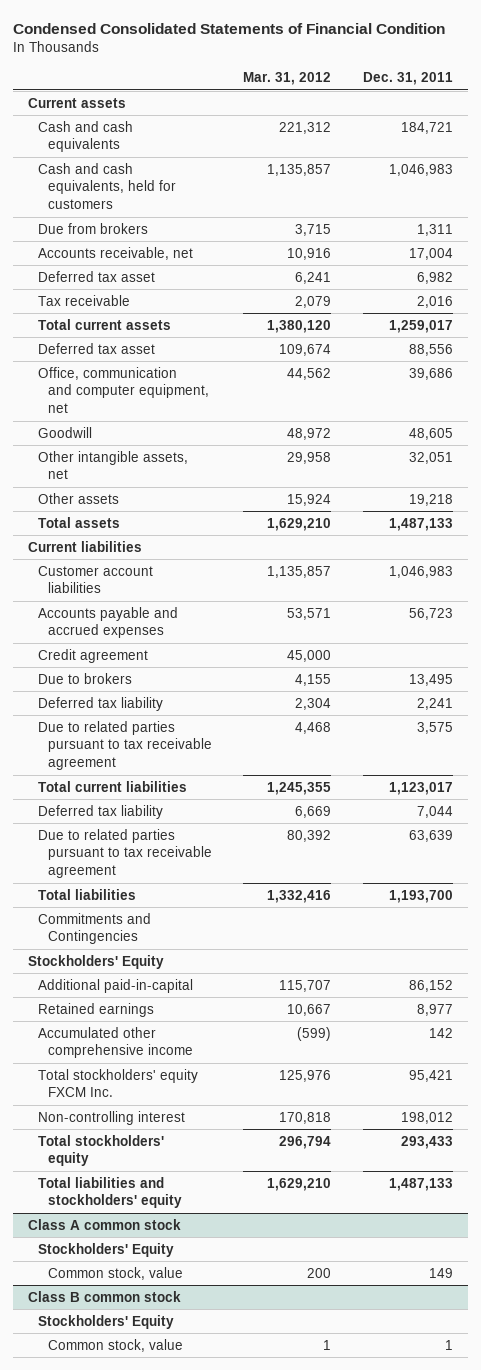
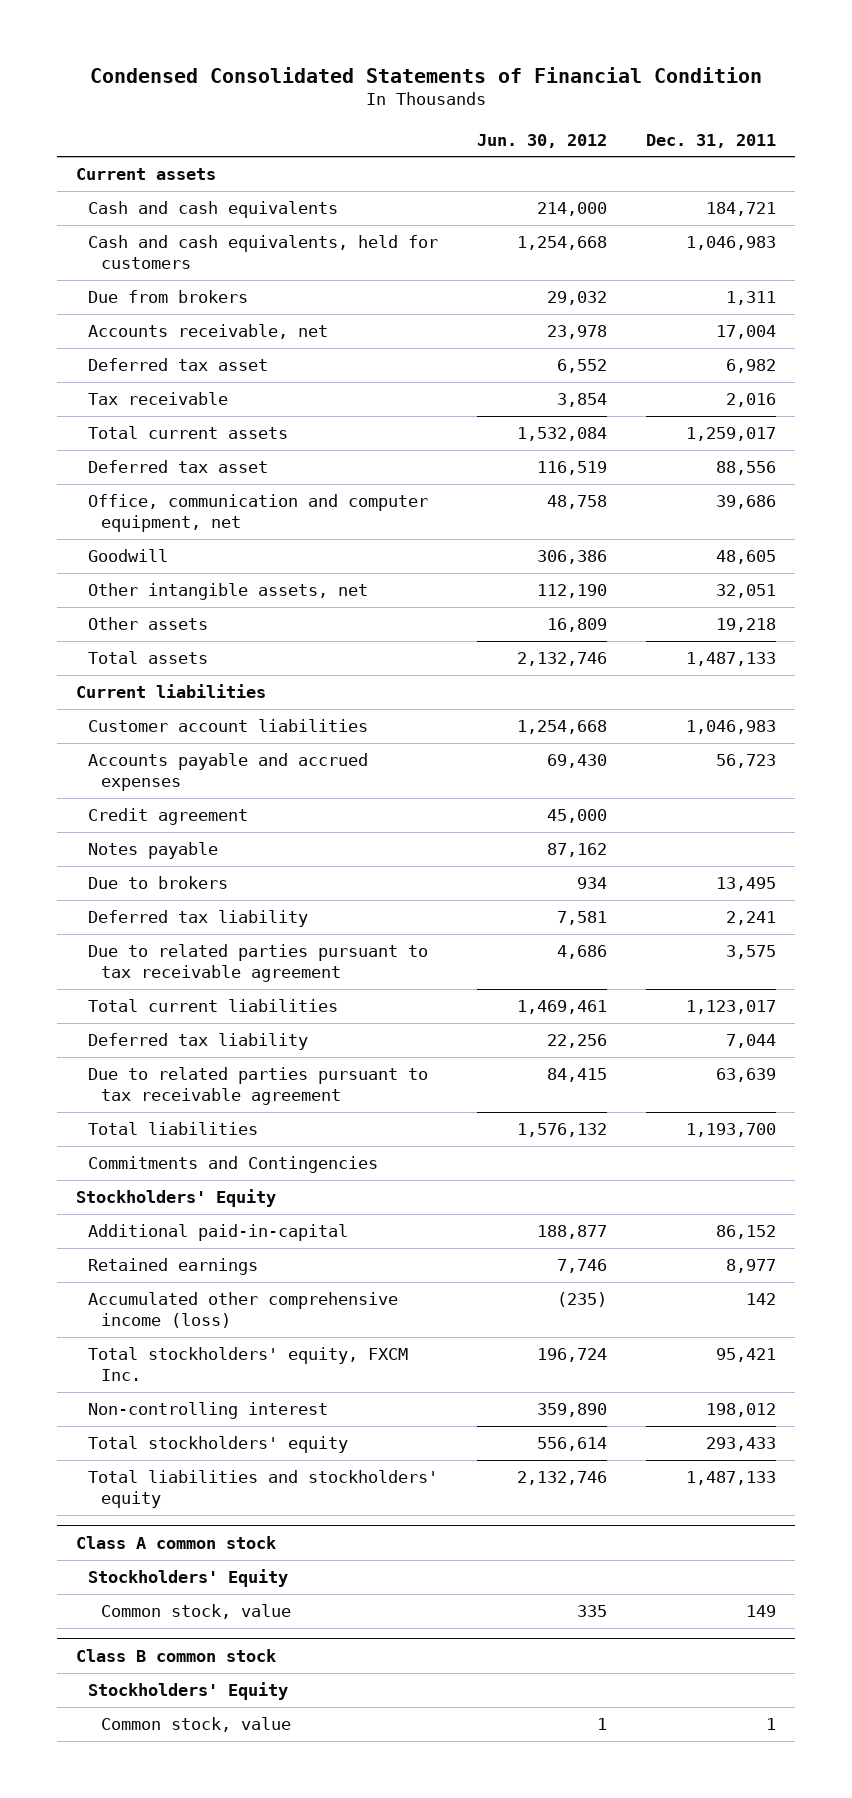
- | Mar. 31, 2012 | Dec. 31, 2011
+ | Jun. 30, 2012 | Dec. 31, 2011
+ Notes payable | 87,162 |
- Accumulated other comprehensive income | (599) | 142
- Total stockholders' equity FXCM Inc. | 125,976 | 95,421
+ Accumulated other comprehensive income (loss) | (235) | 142
+ Total stockholders' equity, FXCM Inc. | 196,724 | 95,421

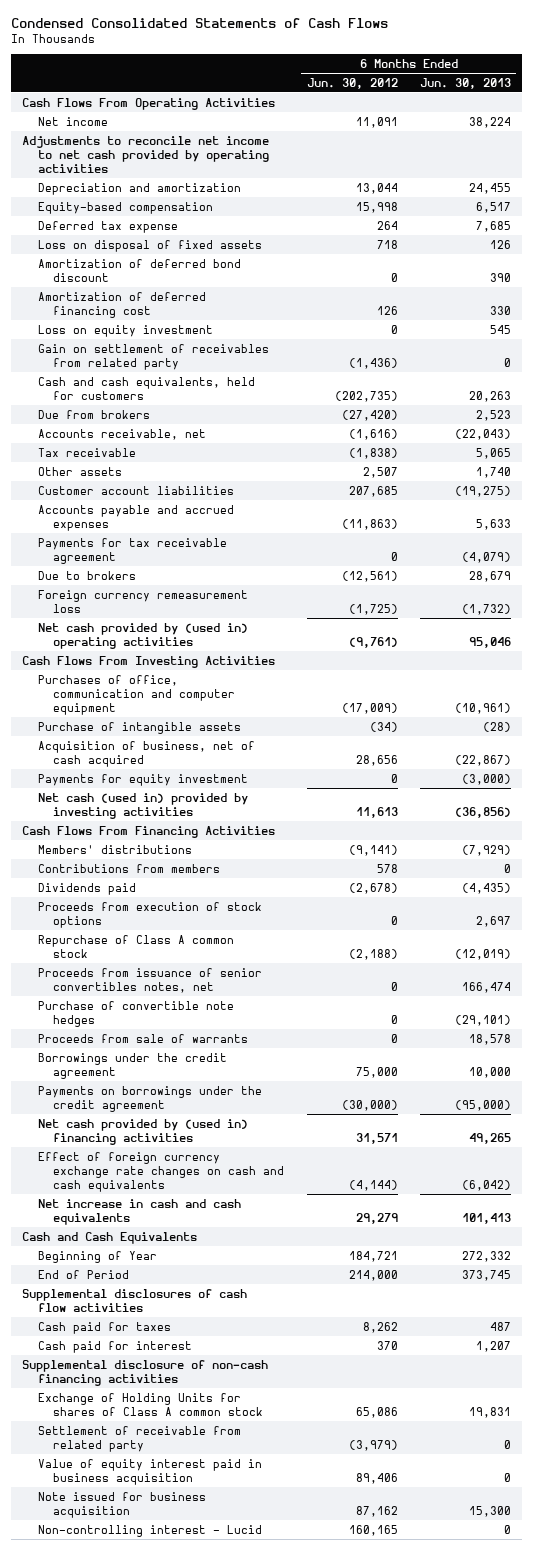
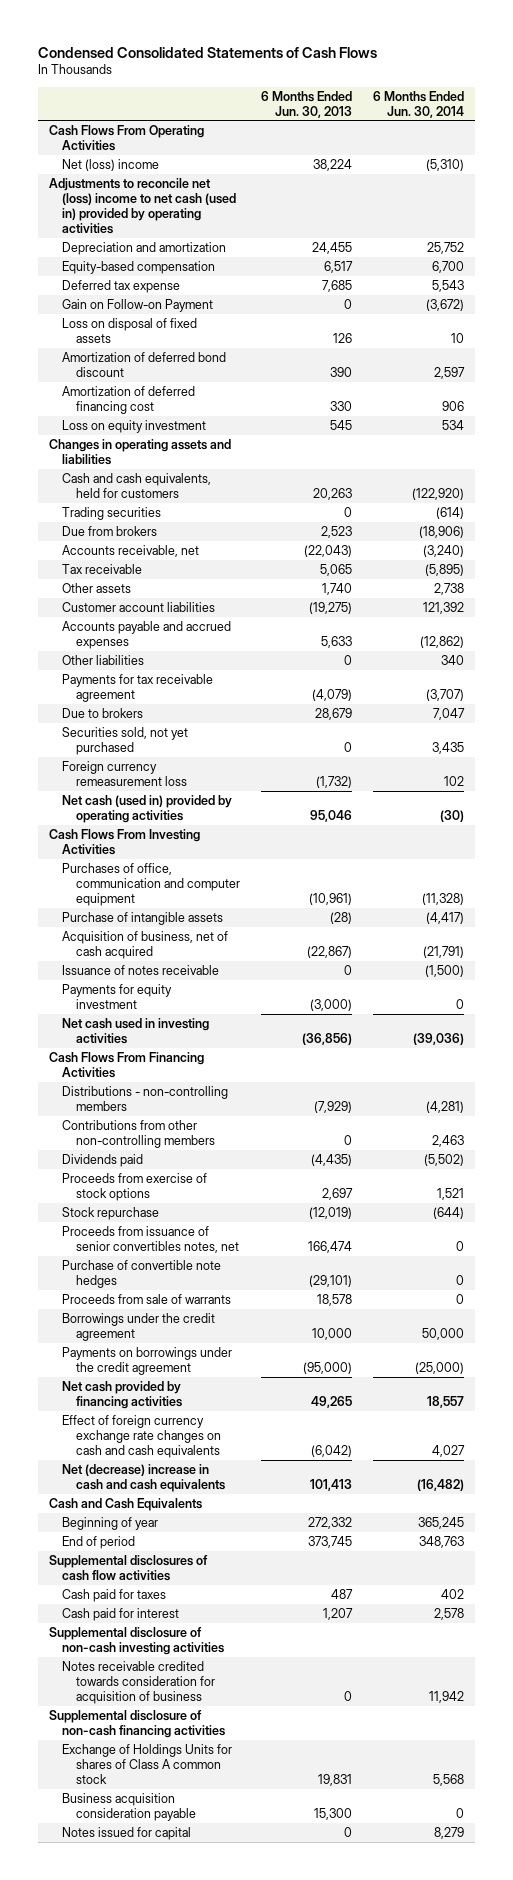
- | 6 Months Ended Jun. 30, 2012 | 6 Months Ended Jun. 30, 2013
+ | 6 Months Ended Jun. 30, 2013 | 6 Months Ended Jun. 30, 2014
- Net income | 11,091 | 38,224
- Adjustments to reconcile net income to net cash provided by operating activities
+ Net (loss) income | 38,224 | (5,310)
+ Adjustments to reconcile net (loss) income to net cash (used in) provided by operating activities
+ Gain on Follow-on Payment | 0 | (3,672)
- Gain on settlement of receivables from related party | (1,436) | 0
+ Changes in operating assets and liabilities
+ Trading securities | 0 | (614)
+ Other liabilities | 0 | 340
+ Securities sold, not yet purchased | 0 | 3,435
- Net cash provided by (used in) operating activities | (9,761) | 95,046
+ Net cash (used in) provided by operating activities | 95,046 | (30)
+ Issuance of notes receivable | 0 | (1,500)
- Net cash (used in) provided by investing activities | 11,613 | (36,856)
+ Net cash used in investing activities | (36,856) | (39,036)
- Members' distributions | (9,141) | (7,929)
- Contributions from members | 578 | 0
+ Distributions - non-controlling members | (7,929) | (4,281)
+ Contributions from other non-controlling members | 0 | 2,463
- Proceeds from execution of stock options | 0 | 2,697
- Repurchase of Class A common stock | (2,188) | (12,019)
+ Proceeds from exercise of stock options | 2,697 | 1,521
+ Stock repurchase | (12,019) | (644)
- Net cash provided by (used in) financing activities | 31,571 | 49,265
+ Net cash provided by financing activities | 49,265 | 18,557
- Net increase in cash and cash equivalents | 29,279 | 101,413
+ Net (decrease) increase in cash and cash equivalents | 101,413 | (16,482)
- Beginning of Year | 184,721 | 272,332
- End of Period | 214,000 | 373,745
+ Beginning of year | 272,332 | 365,245
+ End of period | 373,745 | 348,763
+ Supplemental disclosure of non-cash investing activities
+ Notes receivable credited towards consideration for acquisition of business | 0 | 11,942
- Exchange of Holding Units for shares of Class A common stock | 65,086 | 19,831
- Settlement of receivable from related party | (3,979) | 0
- Value of equity interest paid in business acquisition | 89,406 | 0
- Note issued for business acquisition | 87,162 | 15,300
- Non-controlling interest - Lucid | 160,165 | 0
+ Exchange of Holdings Units for shares of Class A common stock | 19,831 | 5,568
+ Business acquisition consideration payable | 15,300 | 0
+ Notes issued for capital | 0 | 8,279

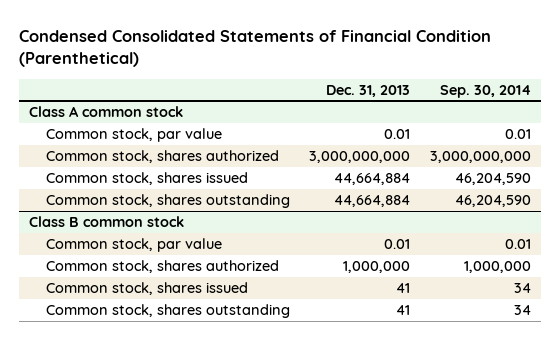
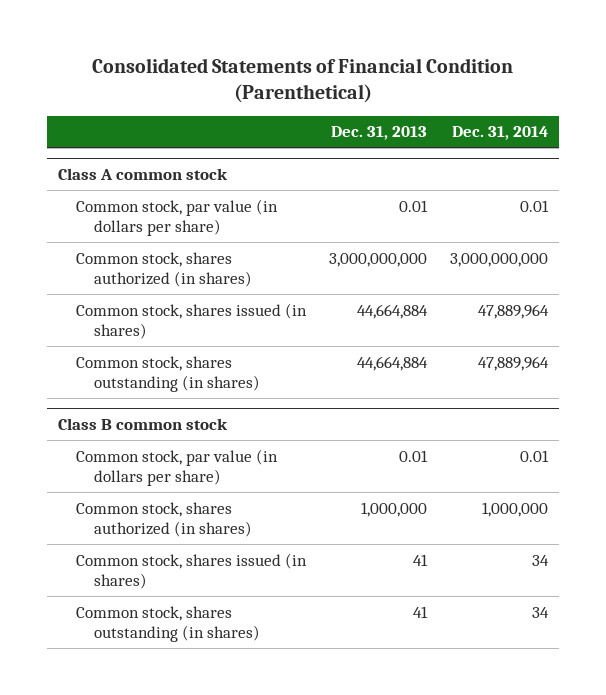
- Condensed Consolidated Statements of Financial Condition (Parenthetical)
+ Consolidated Statements of Financial Condition (Parenthetical)
- | Dec. 31, 2013 | Sep. 30, 2014
+ | Dec. 31, 2013 | Dec. 31, 2014
@ Class A common stock
- Common stock, par value | 0.01 | 0.01
- Common stock, shares authorized | 3,000,000,000 | 3,000,000,000
- Common stock, shares issued | 44,664,884 | 46,204,590
- Common stock, shares outstanding | 44,664,884 | 46,204,590
+ Common stock, par value (in dollars per share) | 0.01 | 0.01
+ Common stock, shares authorized (in shares) | 3,000,000,000 | 3,000,000,000
+ Common stock, shares issued (in shares) | 44,664,884 | 47,889,964
+ Common stock, shares outstanding (in shares) | 44,664,884 | 47,889,964
@ Class B common stock
- Common stock, par value | 0.01 | 0.01
- Common stock, shares authorized | 1,000,000 | 1,000,000
- Common stock, shares issued | 41 | 34
- Common stock, shares outstanding | 41 | 34
+ Common stock, par value (in dollars per share) | 0.01 | 0.01
+ Common stock, shares authorized (in shares) | 1,000,000 | 1,000,000
+ Common stock, shares issued (in shares) | 41 | 34
+ Common stock, shares outstanding (in shares) | 41 | 34

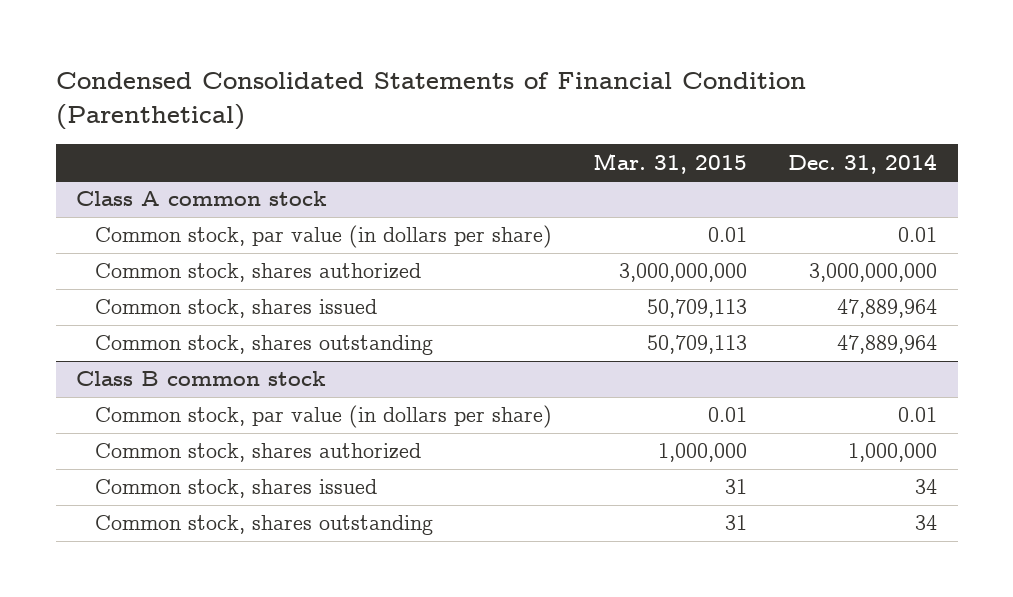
- Consolidated Statements of Financial Condition (Parenthetical)
+ Condensed Consolidated Statements of Financial Condition (Parenthetical)
- | Dec. 31, 2013 | Dec. 31, 2014
+ | Mar. 31, 2015 | Dec. 31, 2014
@ Class A common stock
- Common stock, shares authorized (in shares) | 3,000,000,000 | 3,000,000,000
- Common stock, shares issued (in shares) | 44,664,884 | 47,889,964
- Common stock, shares outstanding (in shares) | 44,664,884 | 47,889,964
+ Common stock, shares authorized | 3,000,000,000 | 3,000,000,000
+ Common stock, shares issued | 50,709,113 | 47,889,964
+ Common stock, shares outstanding | 50,709,113 | 47,889,964
@ Class B common stock
- Common stock, shares authorized (in shares) | 1,000,000 | 1,000,000
- Common stock, shares issued (in shares) | 41 | 34
- Common stock, shares outstanding (in shares) | 41 | 34
+ Common stock, shares authorized | 1,000,000 | 1,000,000
+ Common stock, shares issued | 31 | 34
+ Common stock, shares outstanding | 31 | 34

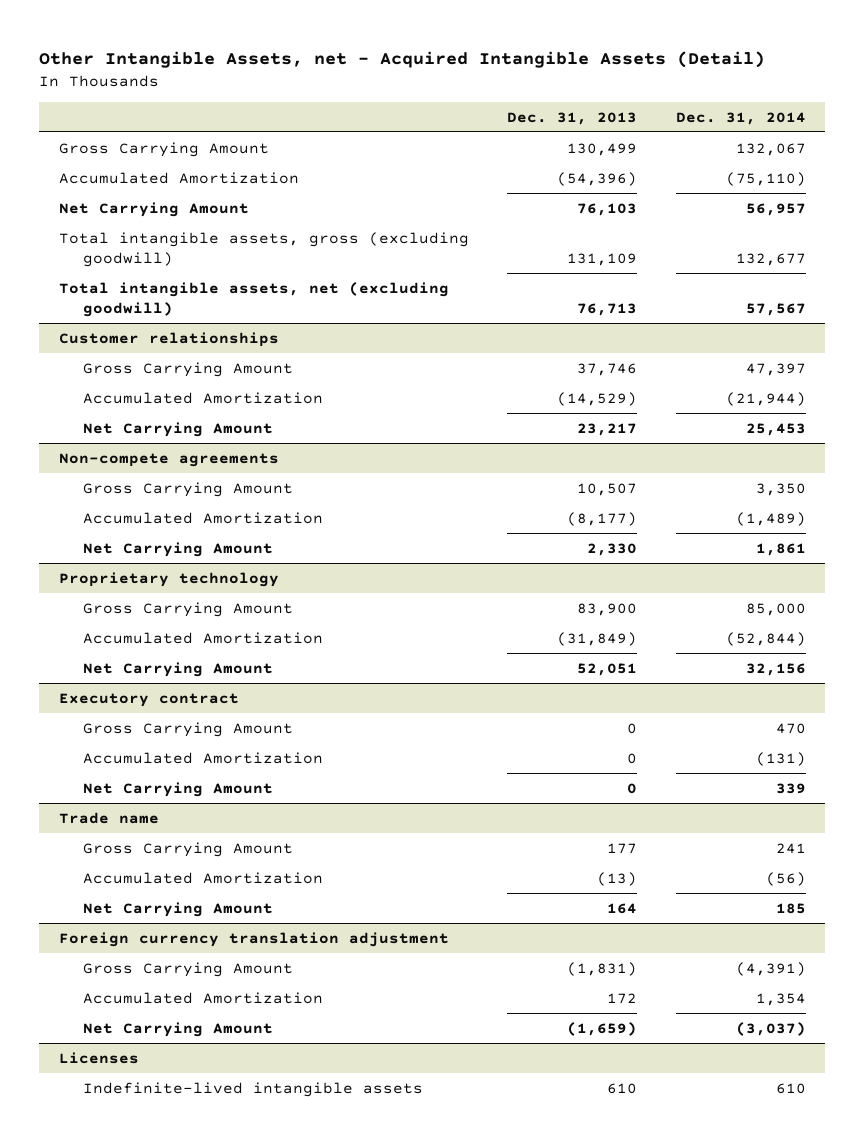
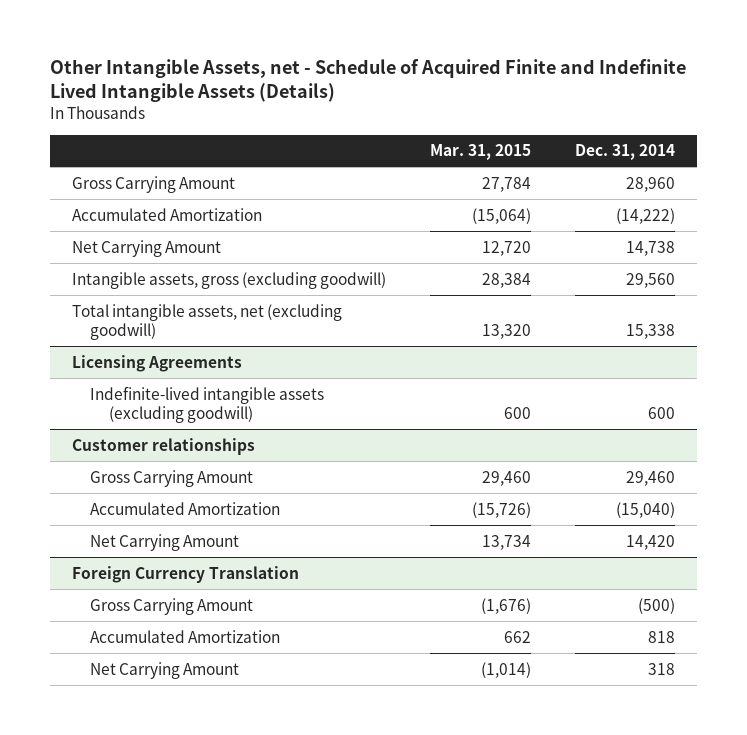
- Other Intangible Assets, net - Acquired Intangible Assets (Detail)
+ Other Intangible Assets, net - Schedule of Acquired Finite and Indefinite Lived Intangible Assets (Details)
- | Dec. 31, 2013 | Dec. 31, 2014
+ | Mar. 31, 2015 | Dec. 31, 2014
- Gross Carrying Amount | 130,499 | 132,067
- Accumulated Amortization | (54,396) | (75,110)
- Net Carrying Amount | 76,103 | 56,957
- Total intangible assets, gross (excluding goodwill) | 131,109 | 132,677
- Total intangible assets, net (excluding goodwill) | 76,713 | 57,567
+ Gross Carrying Amount | 27,784 | 28,960
+ Accumulated Amortization | (15,064) | (14,222)
+ Net Carrying Amount | 12,720 | 14,738
+ Intangible assets, gross (excluding goodwill) | 28,384 | 29,560
+ Total intangible assets, net (excluding goodwill) | 13,320 | 15,338
+ Licensing Agreements
+ Indefinite-lived intangible assets (excluding goodwill) | 600 | 600
@ Customer relationships
- Gross Carrying Amount | 37,746 | 47,397
- Accumulated Amortization | (14,529) | (21,944)
- Net Carrying Amount | 23,217 | 25,453
- Non-compete agreements
- Gross Carrying Amount | 10,507 | 3,350
- Accumulated Amortization | (8,177) | (1,489)
- Net Carrying Amount | 2,330 | 1,861
- Proprietary technology
- Gross Carrying Amount | 83,900 | 85,000
- Accumulated Amortization | (31,849) | (52,844)
- Net Carrying Amount | 52,051 | 32,156
- Executory contract
- Gross Carrying Amount | 0 | 470
- Accumulated Amortization | 0 | (131)
- Net Carrying Amount | 0 | 339
- Trade name
- Gross Carrying Amount | 177 | 241
- Accumulated Amortization | (13) | (56)
- Net Carrying Amount | 164 | 185
- Foreign currency translation adjustment
- Gross Carrying Amount | (1,831) | (4,391)
- Accumulated Amortization | 172 | 1,354
- Net Carrying Amount | (1,659) | (3,037)
- Licenses
- Indefinite-lived intangible assets | 610 | 610
@ Customer relationships
+ Gross Carrying Amount | 29,460 | 29,460
+ Accumulated Amortization | (15,726) | (15,040)
+ Net Carrying Amount | 13,734 | 14,420
+ Foreign Currency Translation
+ Gross Carrying Amount | (1,676) | (500)
+ Accumulated Amortization | 662 | 818
+ Net Carrying Amount | (1,014) | 318

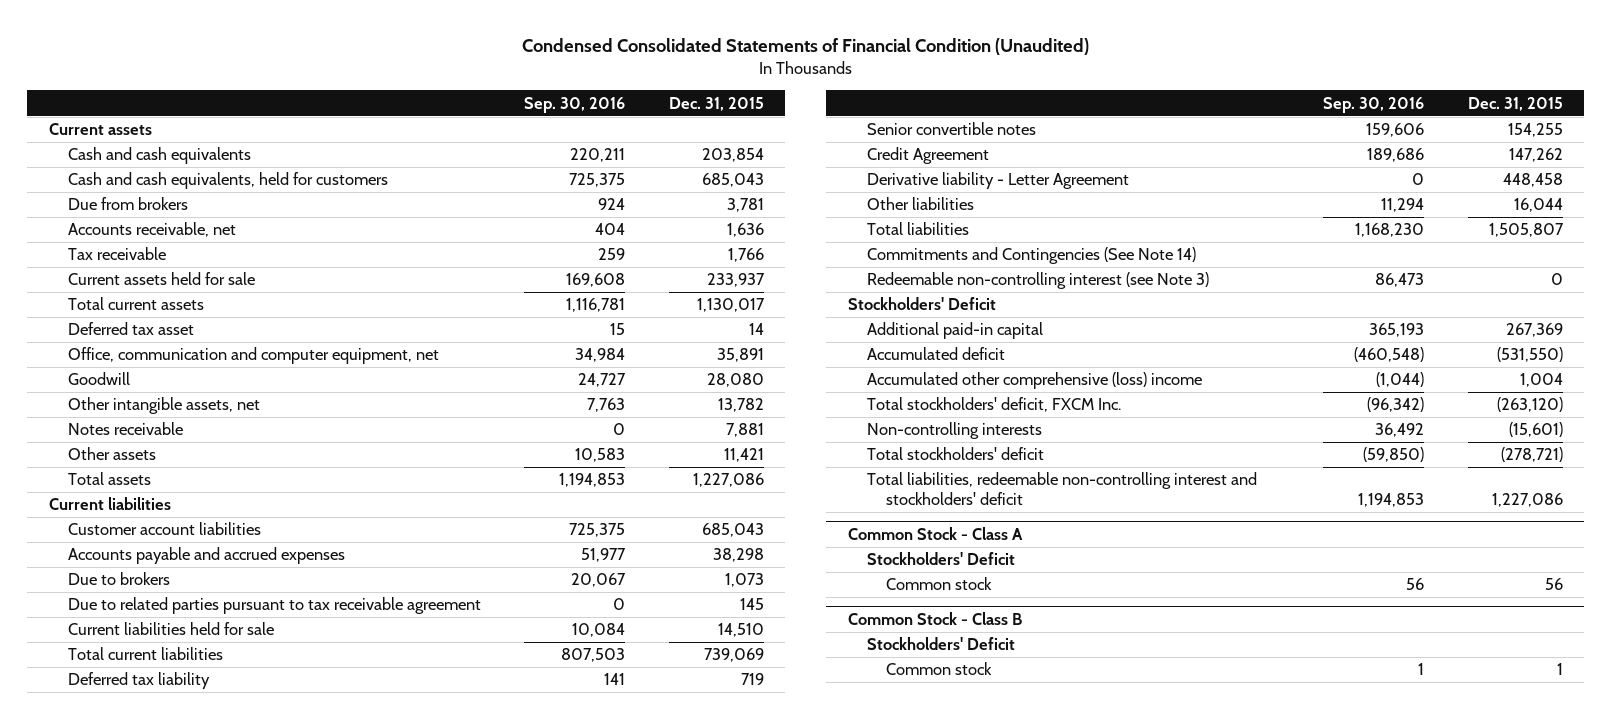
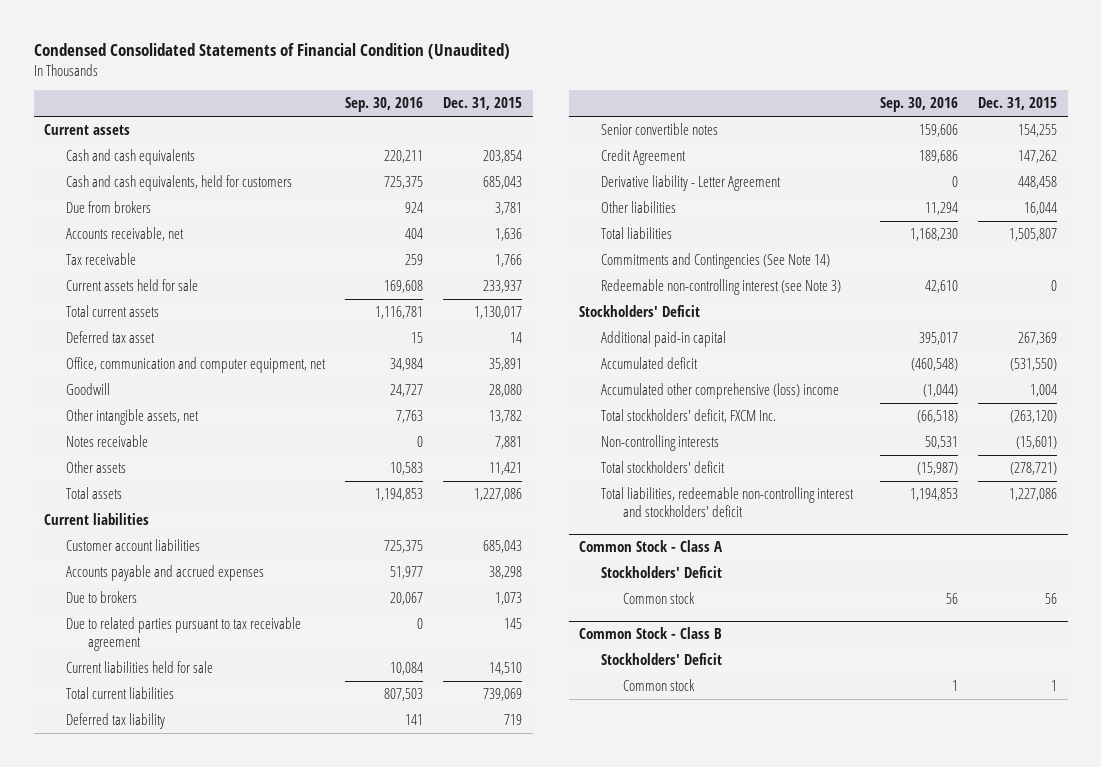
- Redeemable non-controlling interest (see Note 3) | 86,473 | 0
+ Redeemable non-controlling interest (see Note 3) | 42,610 | 0
- Additional paid-in capital | 365,193 | 267,369
+ Additional paid-in capital | 395,017 | 267,369
- Total stockholders' deficit, FXCM Inc. | (96,342) | (263,120)
- Non-controlling interests | 36,492 | (15,601)
- Total stockholders' deficit | (59,850) | (278,721)
+ Total stockholders' deficit, FXCM Inc. | (66,518) | (263,120)
+ Non-controlling interests | 50,531 | (15,601)
+ Total stockholders' deficit | (15,987) | (278,721)

